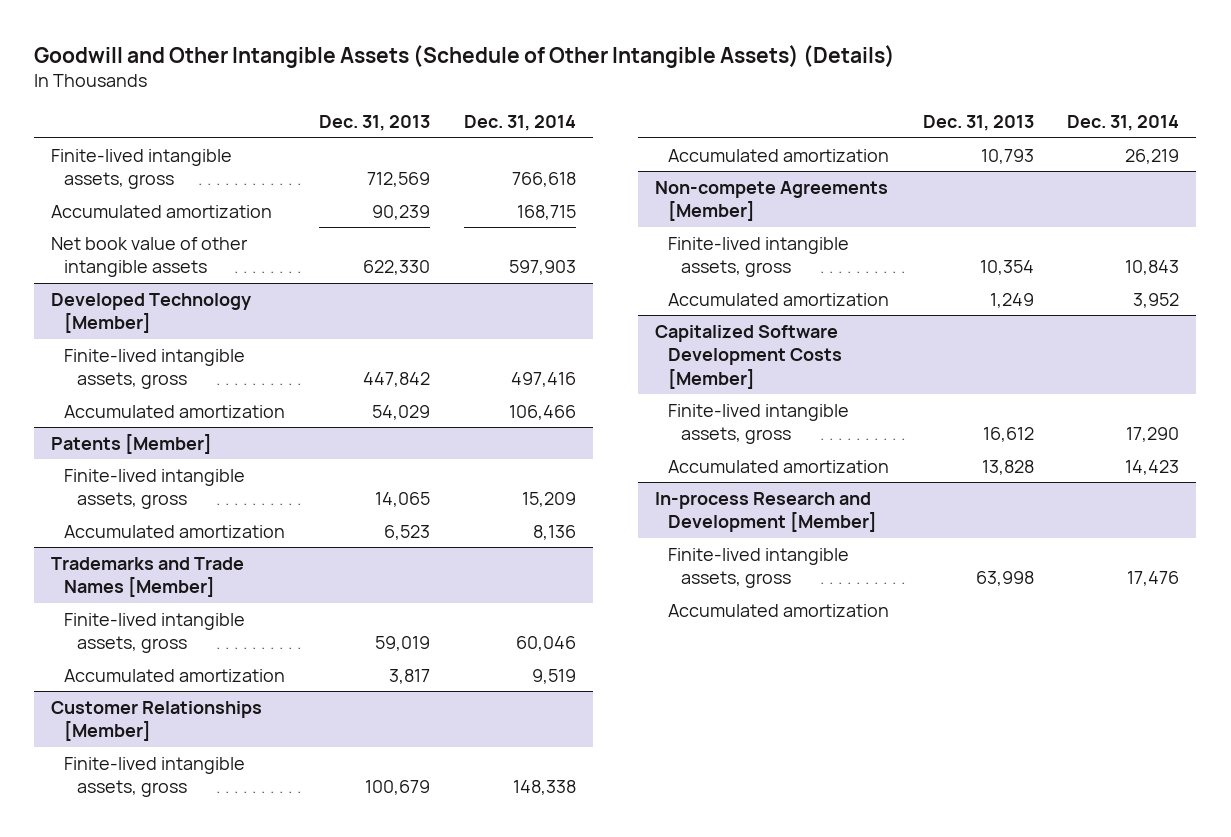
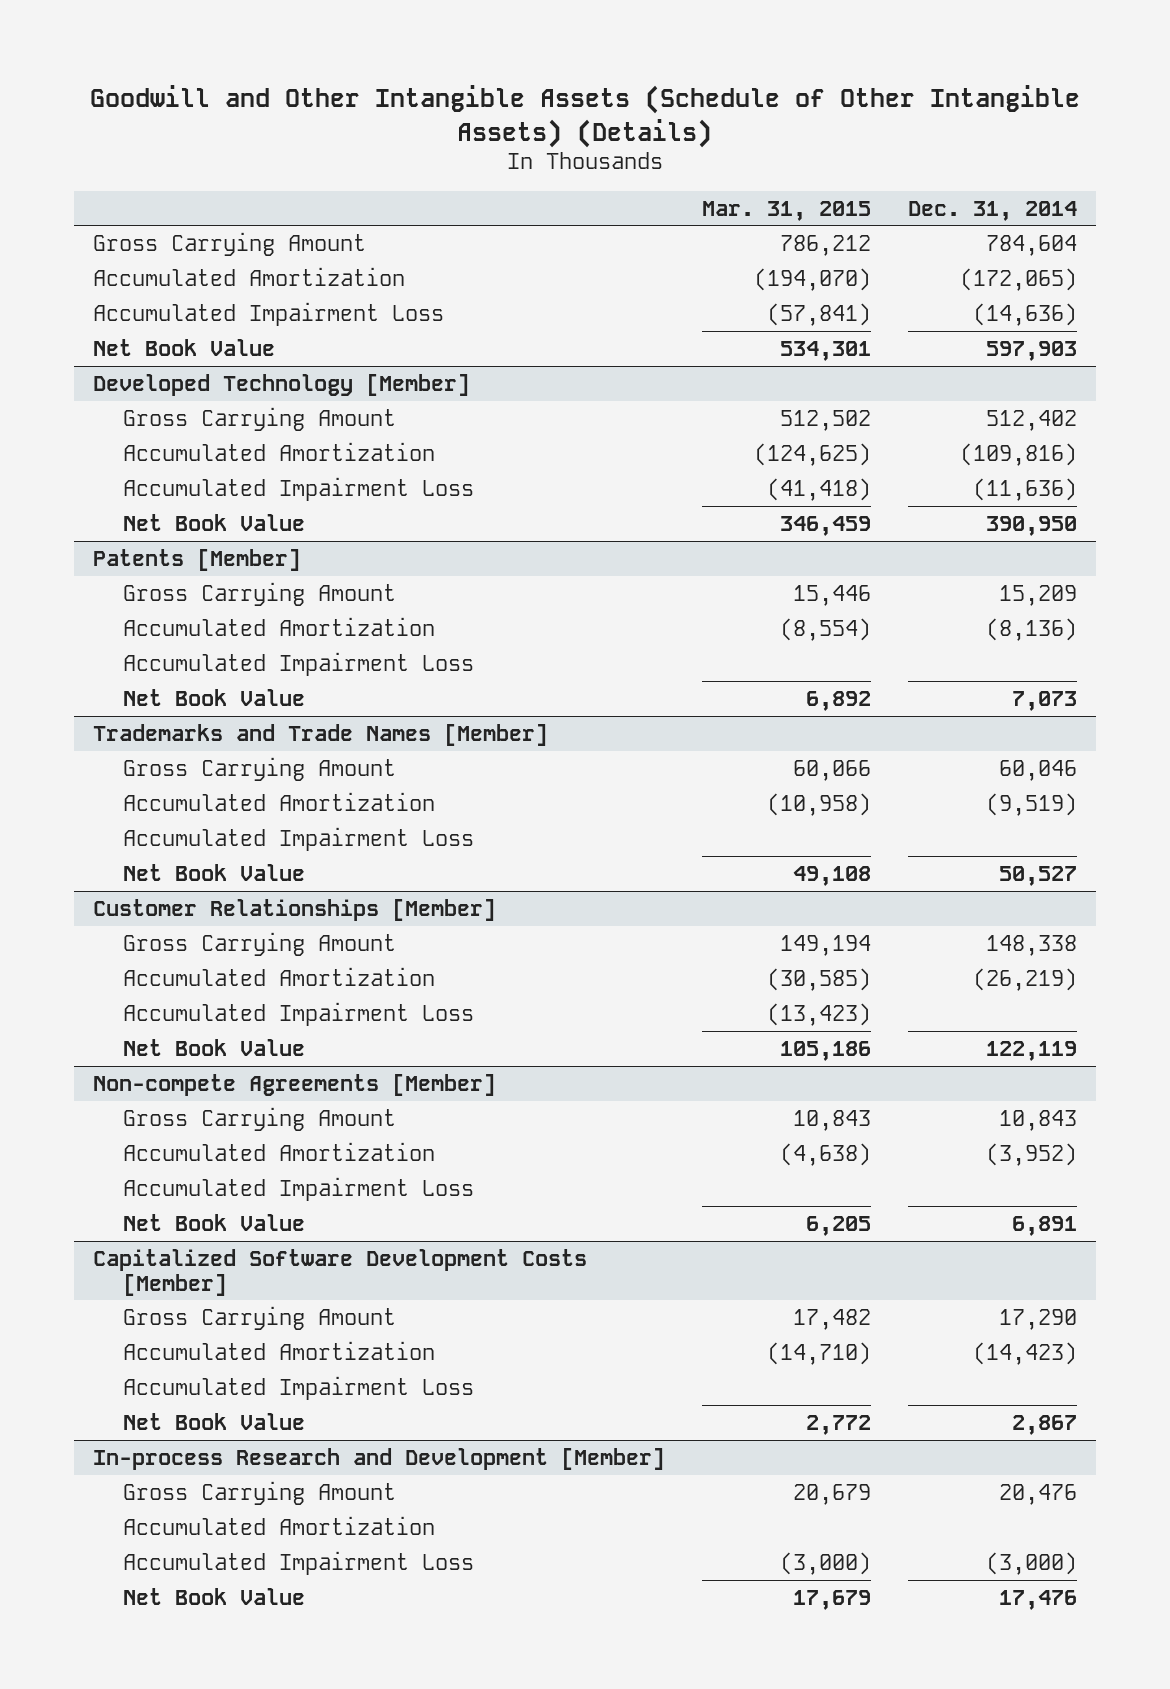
- | Dec. 31, 2013 | Dec. 31, 2014
+ | Mar. 31, 2015 | Dec. 31, 2014
- Finite-lived intangible assets, gross | 712,569 | 766,618
- Accumulated amortization | 90,239 | 168,715
- Net book value of other intangible assets | 622,330 | 597,903
+ Gross Carrying Amount | 786,212 | 784,604
+ Accumulated Amortization | (194,070) | (172,065)
+ Accumulated Impairment Loss | (57,841) | (14,636)
+ Net Book Value | 534,301 | 597,903
@ Developed Technology [Member]
- Finite-lived intangible assets, gross | 447,842 | 497,416
- Accumulated amortization | 54,029 | 106,466
+ Gross Carrying Amount | 512,502 | 512,402
+ Accumulated Amortization | (124,625) | (109,816)
+ Accumulated Impairment Loss | (41,418) | (11,636)
+ Net Book Value | 346,459 | 390,950
@ Patents [Member]
- Finite-lived intangible assets, gross | 14,065 | 15,209
- Accumulated amortization | 6,523 | 8,136
+ Gross Carrying Amount | 15,446 | 15,209
+ Accumulated Amortization | (8,554) | (8,136)
+ Accumulated Impairment Loss
+ Net Book Value | 6,892 | 7,073
@ Trademarks and Trade Names [Member]
- Finite-lived intangible assets, gross | 59,019 | 60,046
- Accumulated amortization | 3,817 | 9,519
+ Gross Carrying Amount | 60,066 | 60,046
+ Accumulated Amortization | (10,958) | (9,519)
+ Accumulated Impairment Loss
+ Net Book Value | 49,108 | 50,527
@ Customer Relationships [Member]
- Finite-lived intangible assets, gross | 100,679 | 148,338
- Accumulated amortization | 10,793 | 26,219
+ Gross Carrying Amount | 149,194 | 148,338
+ Accumulated Amortization | (30,585) | (26,219)
+ Accumulated Impairment Loss | (13,423) |
+ Net Book Value | 105,186 | 122,119
@ Non-compete Agreements [Member]
- Finite-lived intangible assets, gross | 10,354 | 10,843
- Accumulated amortization | 1,249 | 3,952
+ Gross Carrying Amount | 10,843 | 10,843
+ Accumulated Amortization | (4,638) | (3,952)
+ Accumulated Impairment Loss
+ Net Book Value | 6,205 | 6,891
@ Capitalized Software Development Costs [Member]
- Finite-lived intangible assets, gross | 16,612 | 17,290
- Accumulated amortization | 13,828 | 14,423
+ Gross Carrying Amount | 17,482 | 17,290
+ Accumulated Amortization | (14,710) | (14,423)
+ Accumulated Impairment Loss
+ Net Book Value | 2,772 | 2,867
@ In-process Research and Development [Member]
- Finite-lived intangible assets, gross | 63,998 | 17,476
- Accumulated amortization
+ Gross Carrying Amount | 20,679 | 20,476
+ Accumulated Amortization
+ Accumulated Impairment Loss | (3,000) | (3,000)
+ Net Book Value | 17,679 | 17,476

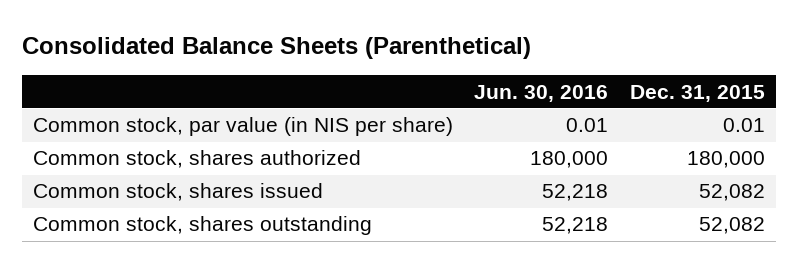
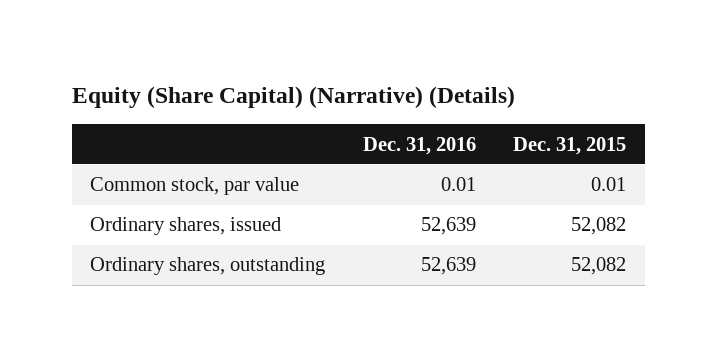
- Consolidated Balance Sheets (Parenthetical)
+ Equity (Share Capital) (Narrative) (Details)
- | Jun. 30, 2016 | Dec. 31, 2015
+ | Dec. 31, 2016 | Dec. 31, 2015
- Common stock, par value (in NIS per share) | 0.01 | 0.01
- Common stock, shares authorized | 180,000 | 180,000
- Common stock, shares issued | 52,218 | 52,082
- Common stock, shares outstanding | 52,218 | 52,082
+ Common stock, par value | 0.01 | 0.01
+ Ordinary shares, issued | 52,639 | 52,082
+ Ordinary shares, outstanding | 52,639 | 52,082

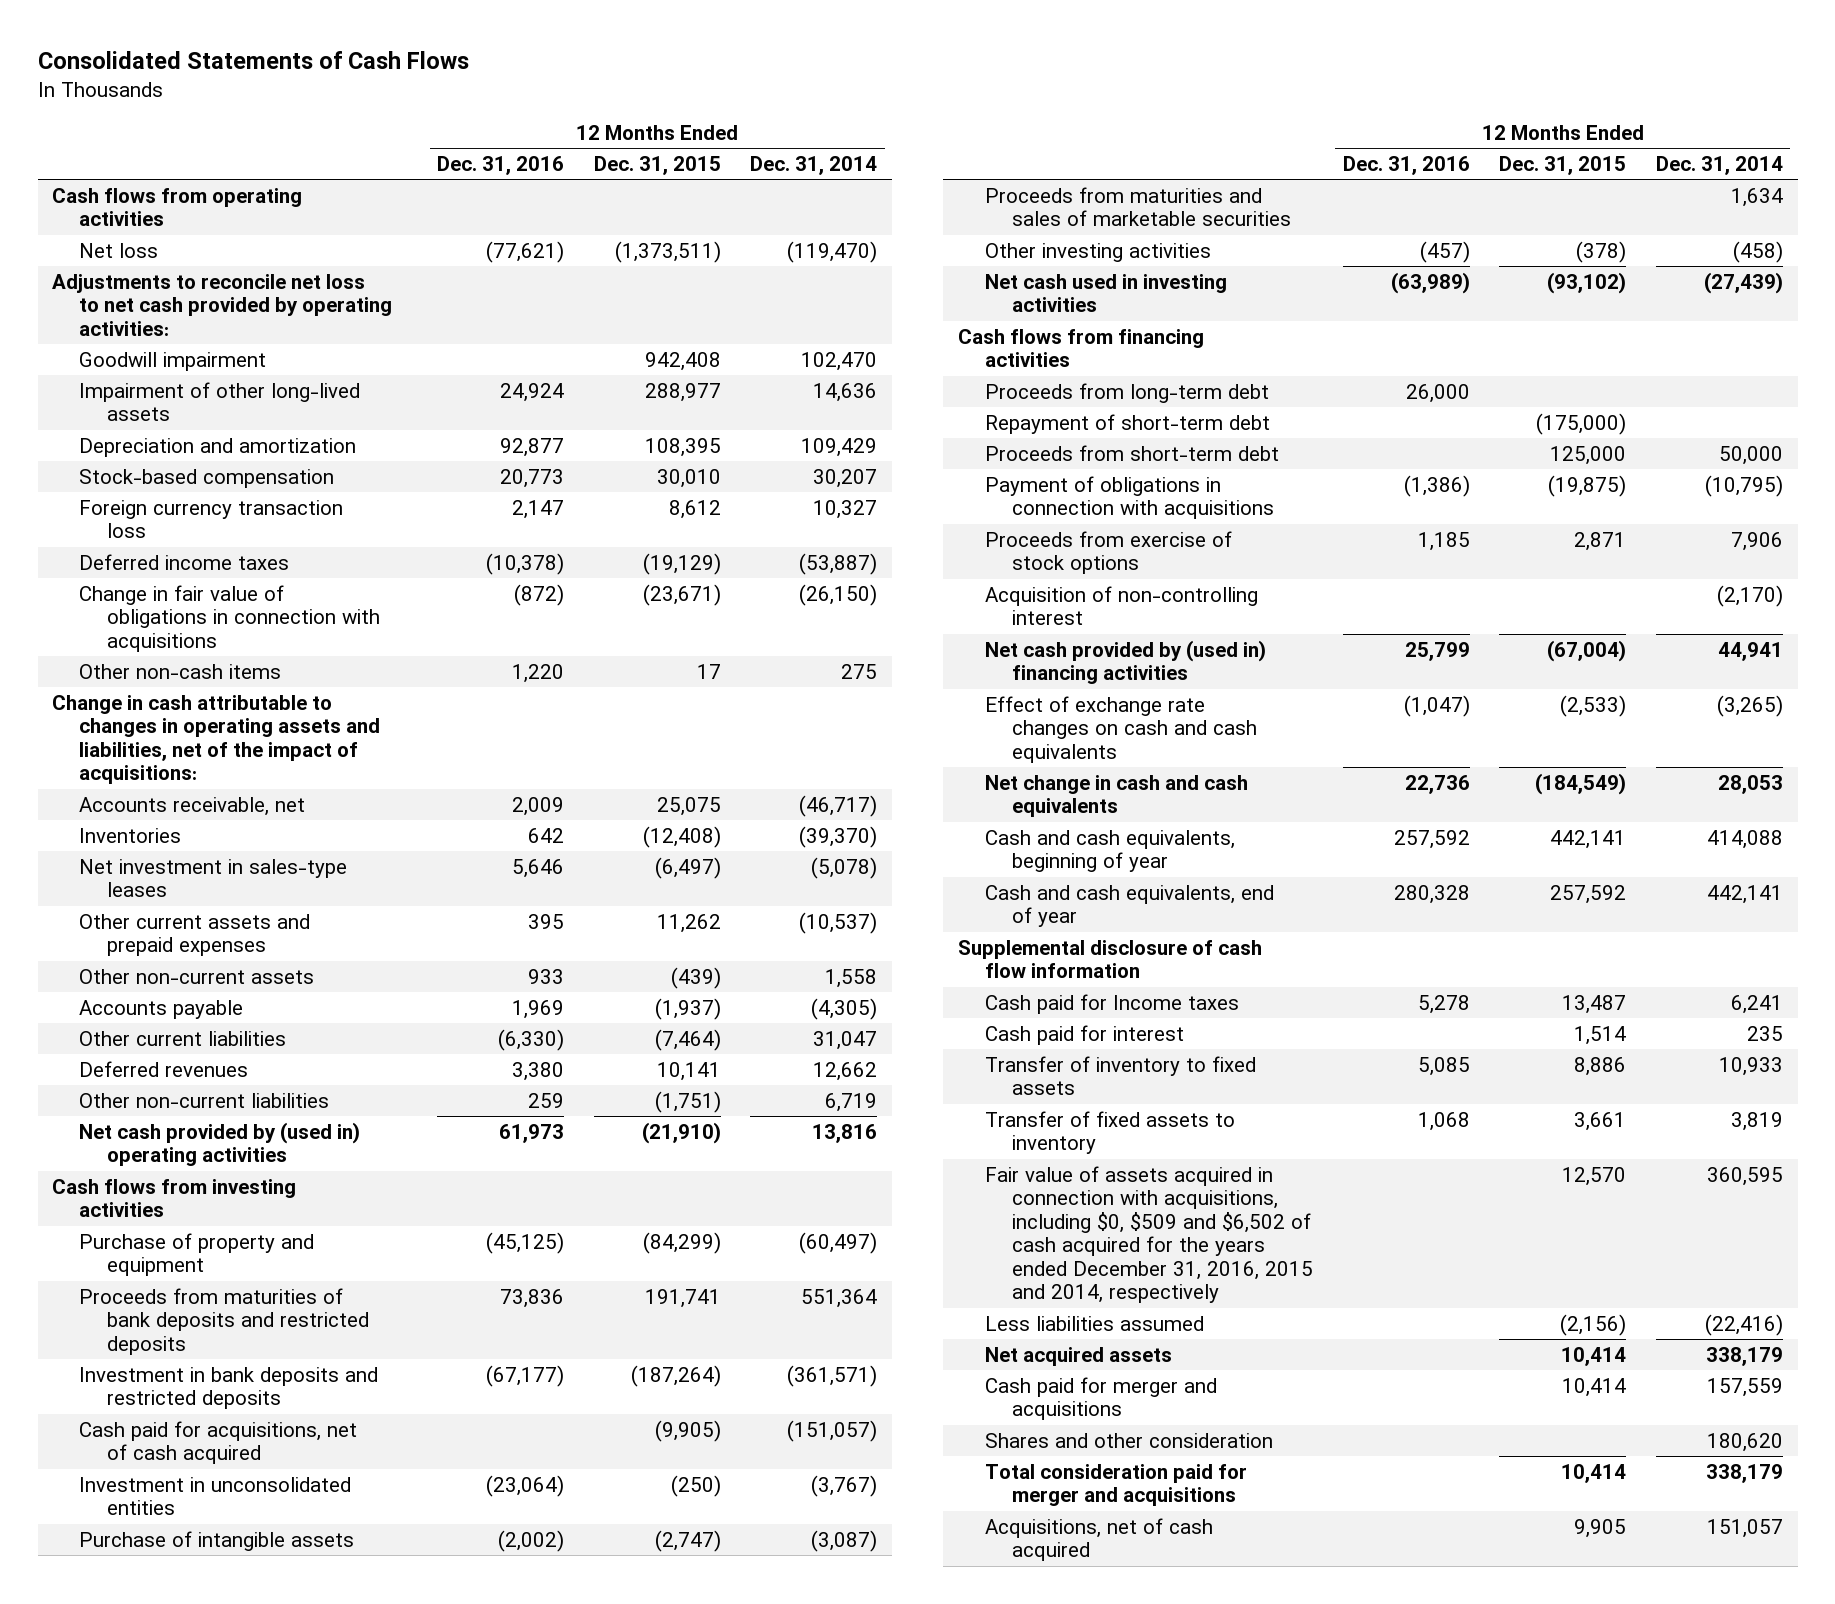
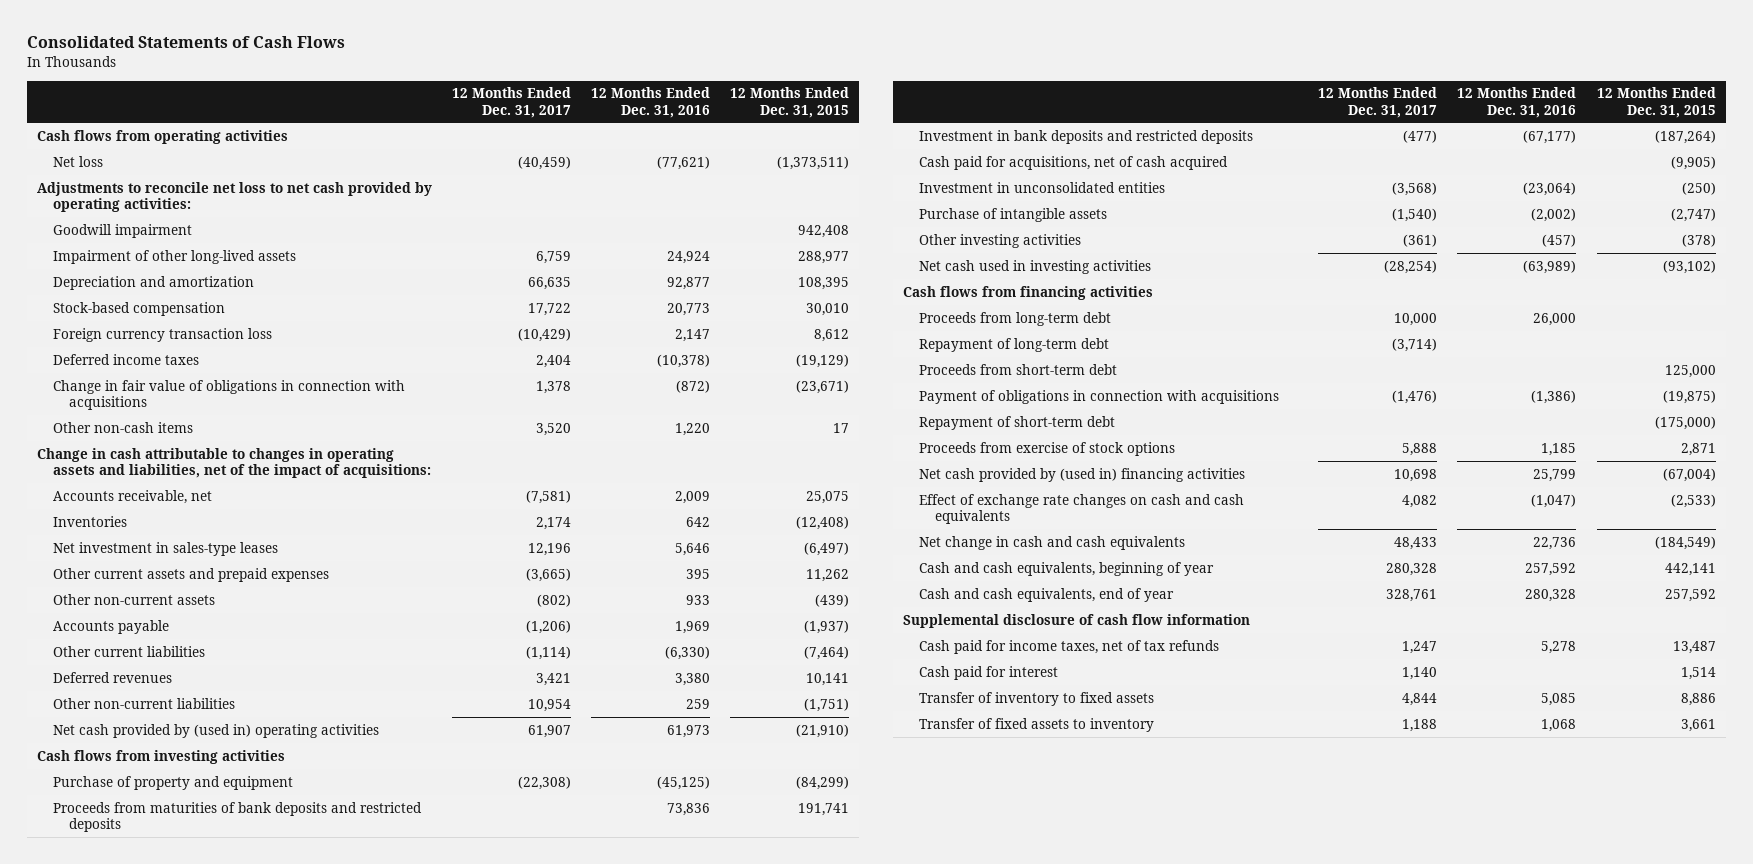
- | 12 Months Ended Dec. 31, 2016 | 12 Months Ended Dec. 31, 2015 | 12 Months Ended Dec. 31, 2014
+ | 12 Months Ended Dec. 31, 2017 | 12 Months Ended Dec. 31, 2016 | 12 Months Ended Dec. 31, 2015
- Proceeds from maturities and sales of marketable securities | | | 1,634
+ Repayment of long-term debt | (3,714) | |
moved down: Repayment of short-term debt | | | (175,000)
- Acquisition of non-controlling interest | | | (2,170)
- Cash paid for Income taxes | 5,278 | 13,487 | 6,241
+ Cash paid for income taxes, net of tax refunds | 1,247 | 5,278 | 13,487
- Fair value of assets acquired in connection with acquisitions, including $0, $509 and $6,502 of cash acquired for the years ended December 31, 2016, 2015 and 2014, respectively | | 12,570 | 360,595
- Less liabilities assumed | | (2,156) | (22,416)
- Net acquired assets | | 10,414 | 338,179
- Cash paid for merger and acquisitions | | 10,414 | 157,559
- Shares and other consideration | | | 180,620
- Total consideration paid for merger and acquisitions | | 10,414 | 338,179
- Acquisitions, net of cash acquired | | 9,905 | 151,057

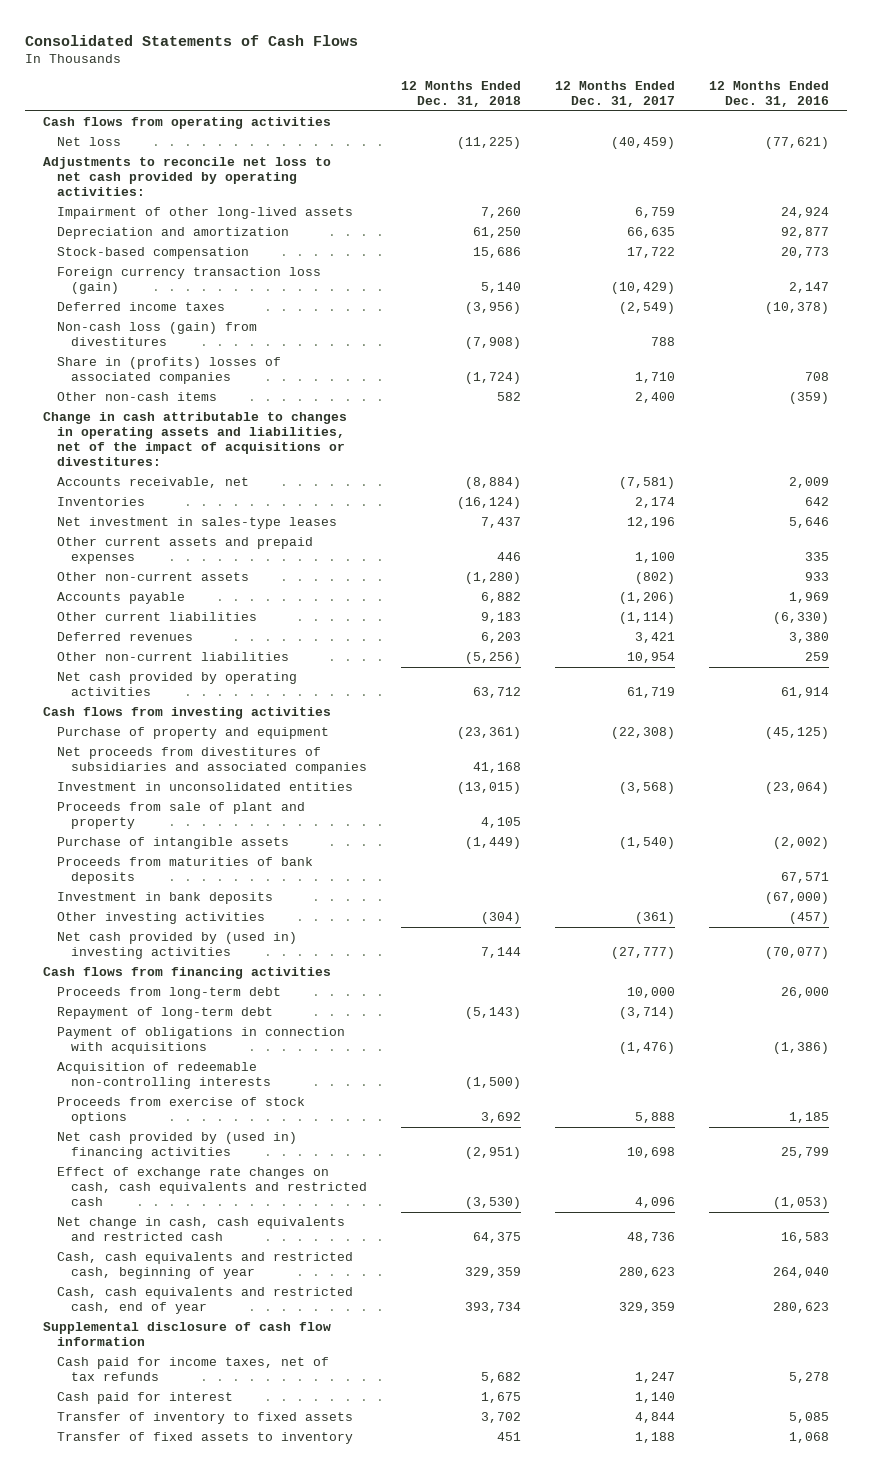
- | 12 Months Ended Dec. 31, 2017 | 12 Months Ended Dec. 31, 2016 | 12 Months Ended Dec. 31, 2015
+ | 12 Months Ended Dec. 31, 2018 | 12 Months Ended Dec. 31, 2017 | 12 Months Ended Dec. 31, 2016
- Goodwill impairment | | | 942,408
- Foreign currency transaction loss | (10,429) | 2,147 | 8,612
- Deferred income taxes | 2,404 | (10,378) | (19,129)
- Change in fair value of obligations in connection with acquisitions | 1,378 | (872) | (23,671)
- Other non-cash items | 3,520 | 1,220 | 17
- Change in cash attributable to changes in operating assets and liabilities, net of the impact of acquisitions:
+ Foreign currency transaction loss (gain) | 5,140 | (10,429) | 2,147
+ Deferred income taxes | (3,956) | (2,549) | (10,378)
+ Non-cash loss (gain) from divestitures | (7,908) | 788 |
+ Share in (profits) losses of associated companies | (1,724) | 1,710 | 708
+ Other non-cash items | 582 | 2,400 | (359)
+ Change in cash attributable to changes in operating assets and liabilities, net of the impact of acquisitions or divestitures:
- Other current assets and prepaid expenses | (3,665) | 395 | 11,262
+ Other current assets and prepaid expenses | 446 | 1,100 | 335
- Net cash provided by (used in) operating activities | 61,907 | 61,973 | (21,910)
+ Net cash provided by operating activities | 63,712 | 61,719 | 61,914
- Proceeds from maturities of bank deposits and restricted deposits | | 73,836 | 191,741
- Investment in bank deposits and restricted deposits | (477) | (67,177) | (187,264)
- Cash paid for acquisitions, net of cash acquired | | | (9,905)
+ Net proceeds from divestitures of subsidiaries and associated companies | 41,168 | |
+ Proceeds from sale of plant and property | 4,105 | |
+ Proceeds from maturities of bank deposits | | | 67,571
+ Investment in bank deposits | | | (67,000)
- Net cash used in investing activities | (28,254) | (63,989) | (93,102)
+ Net cash provided by (used in) investing activities | 7,144 | (27,777) | (70,077)
- Proceeds from short-term debt | | | 125,000
- Repayment of short-term debt | | | (175,000)
+ Acquisition of redeemable non-controlling interests | (1,500) | |
- Effect of exchange rate changes on cash and cash equivalents | 4,082 | (1,047) | (2,533)
- Net change in cash and cash equivalents | 48,433 | 22,736 | (184,549)
- Cash and cash equivalents, beginning of year | 280,328 | 257,592 | 442,141
- Cash and cash equivalents, end of year | 328,761 | 280,328 | 257,592
+ Effect of exchange rate changes on cash, cash equivalents and restricted cash | (3,530) | 4,096 | (1,053)
+ Net change in cash, cash equivalents and restricted cash | 64,375 | 48,736 | 16,583
+ Cash, cash equivalents and restricted cash, beginning of year | 329,359 | 280,623 | 264,040
+ Cash, cash equivalents and restricted cash, end of year | 393,734 | 329,359 | 280,623

